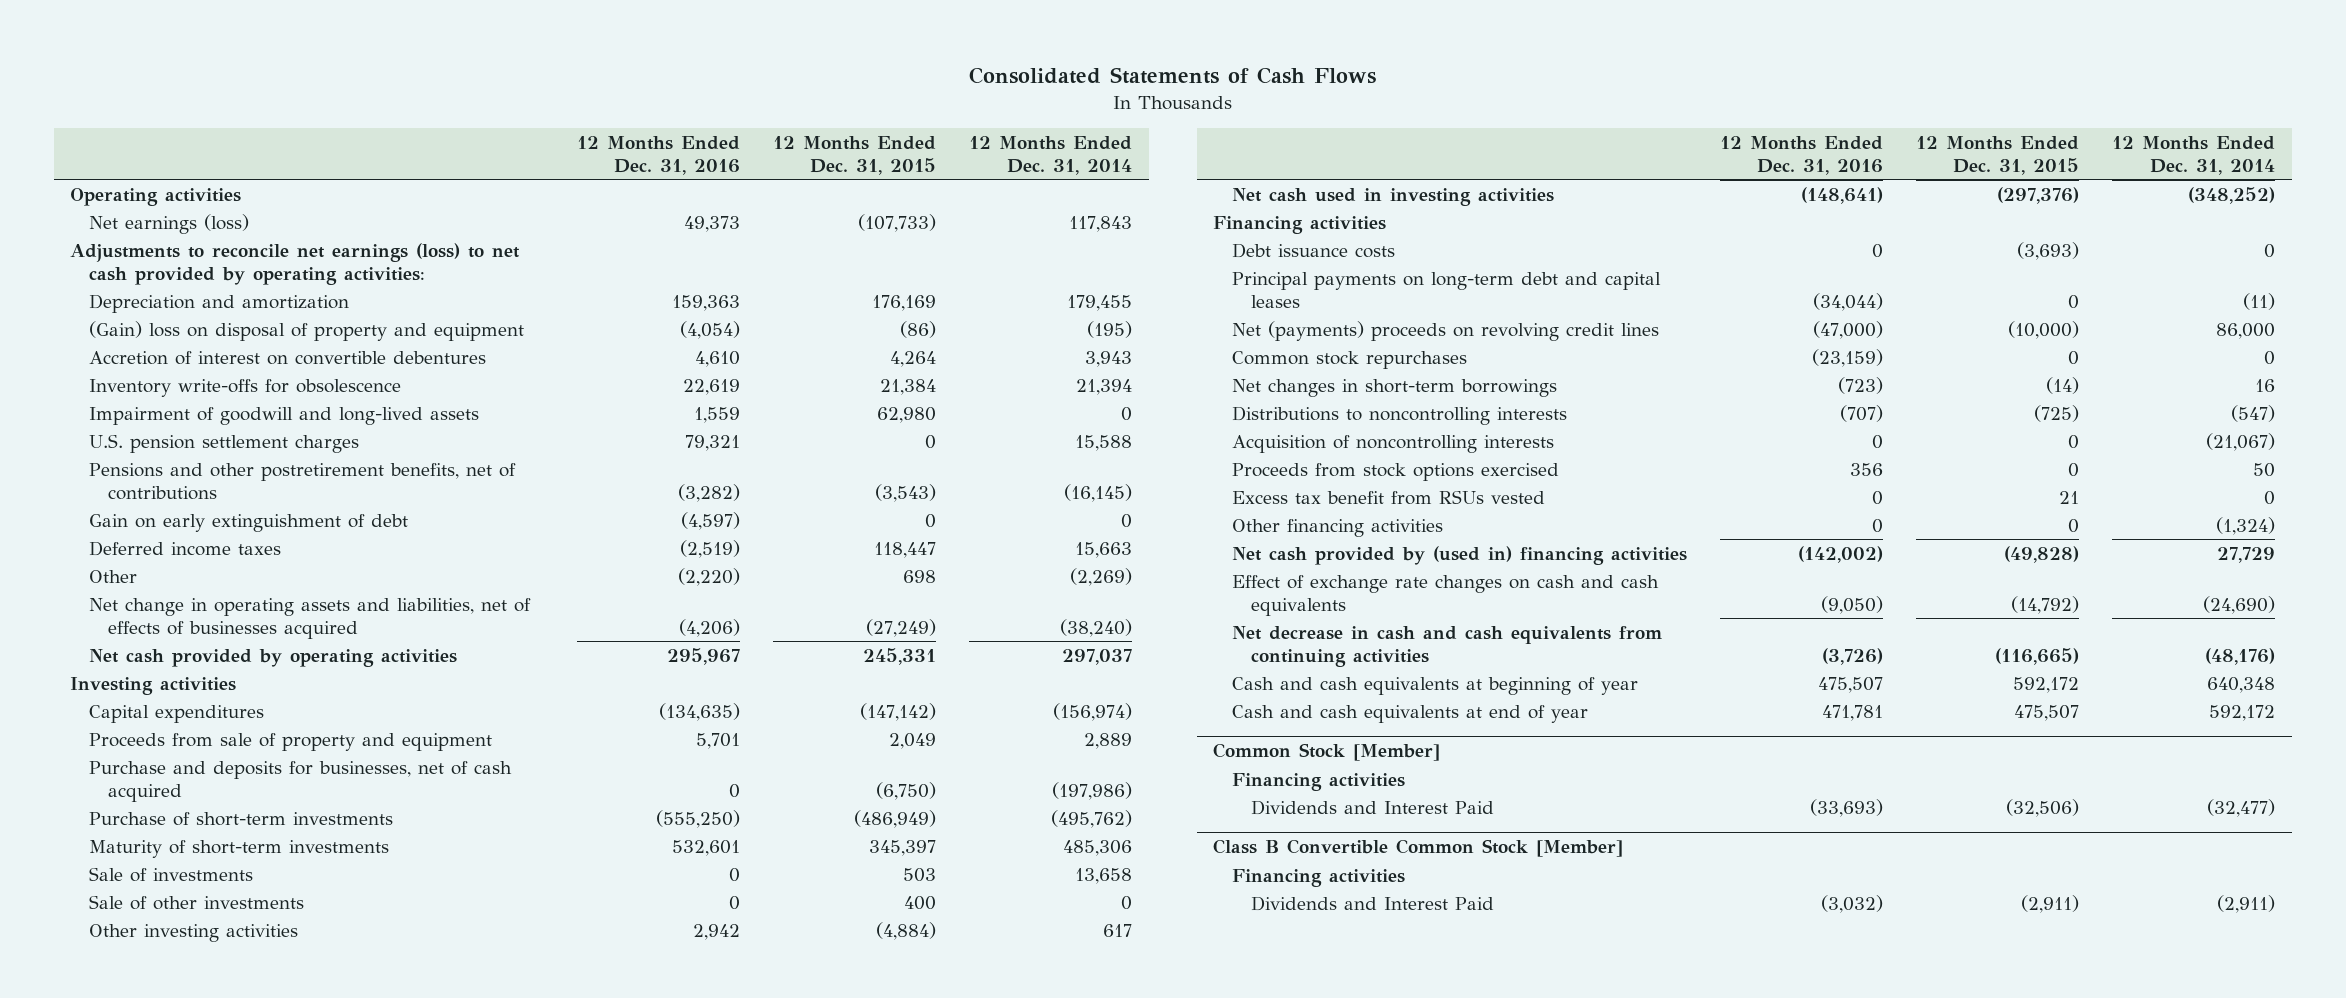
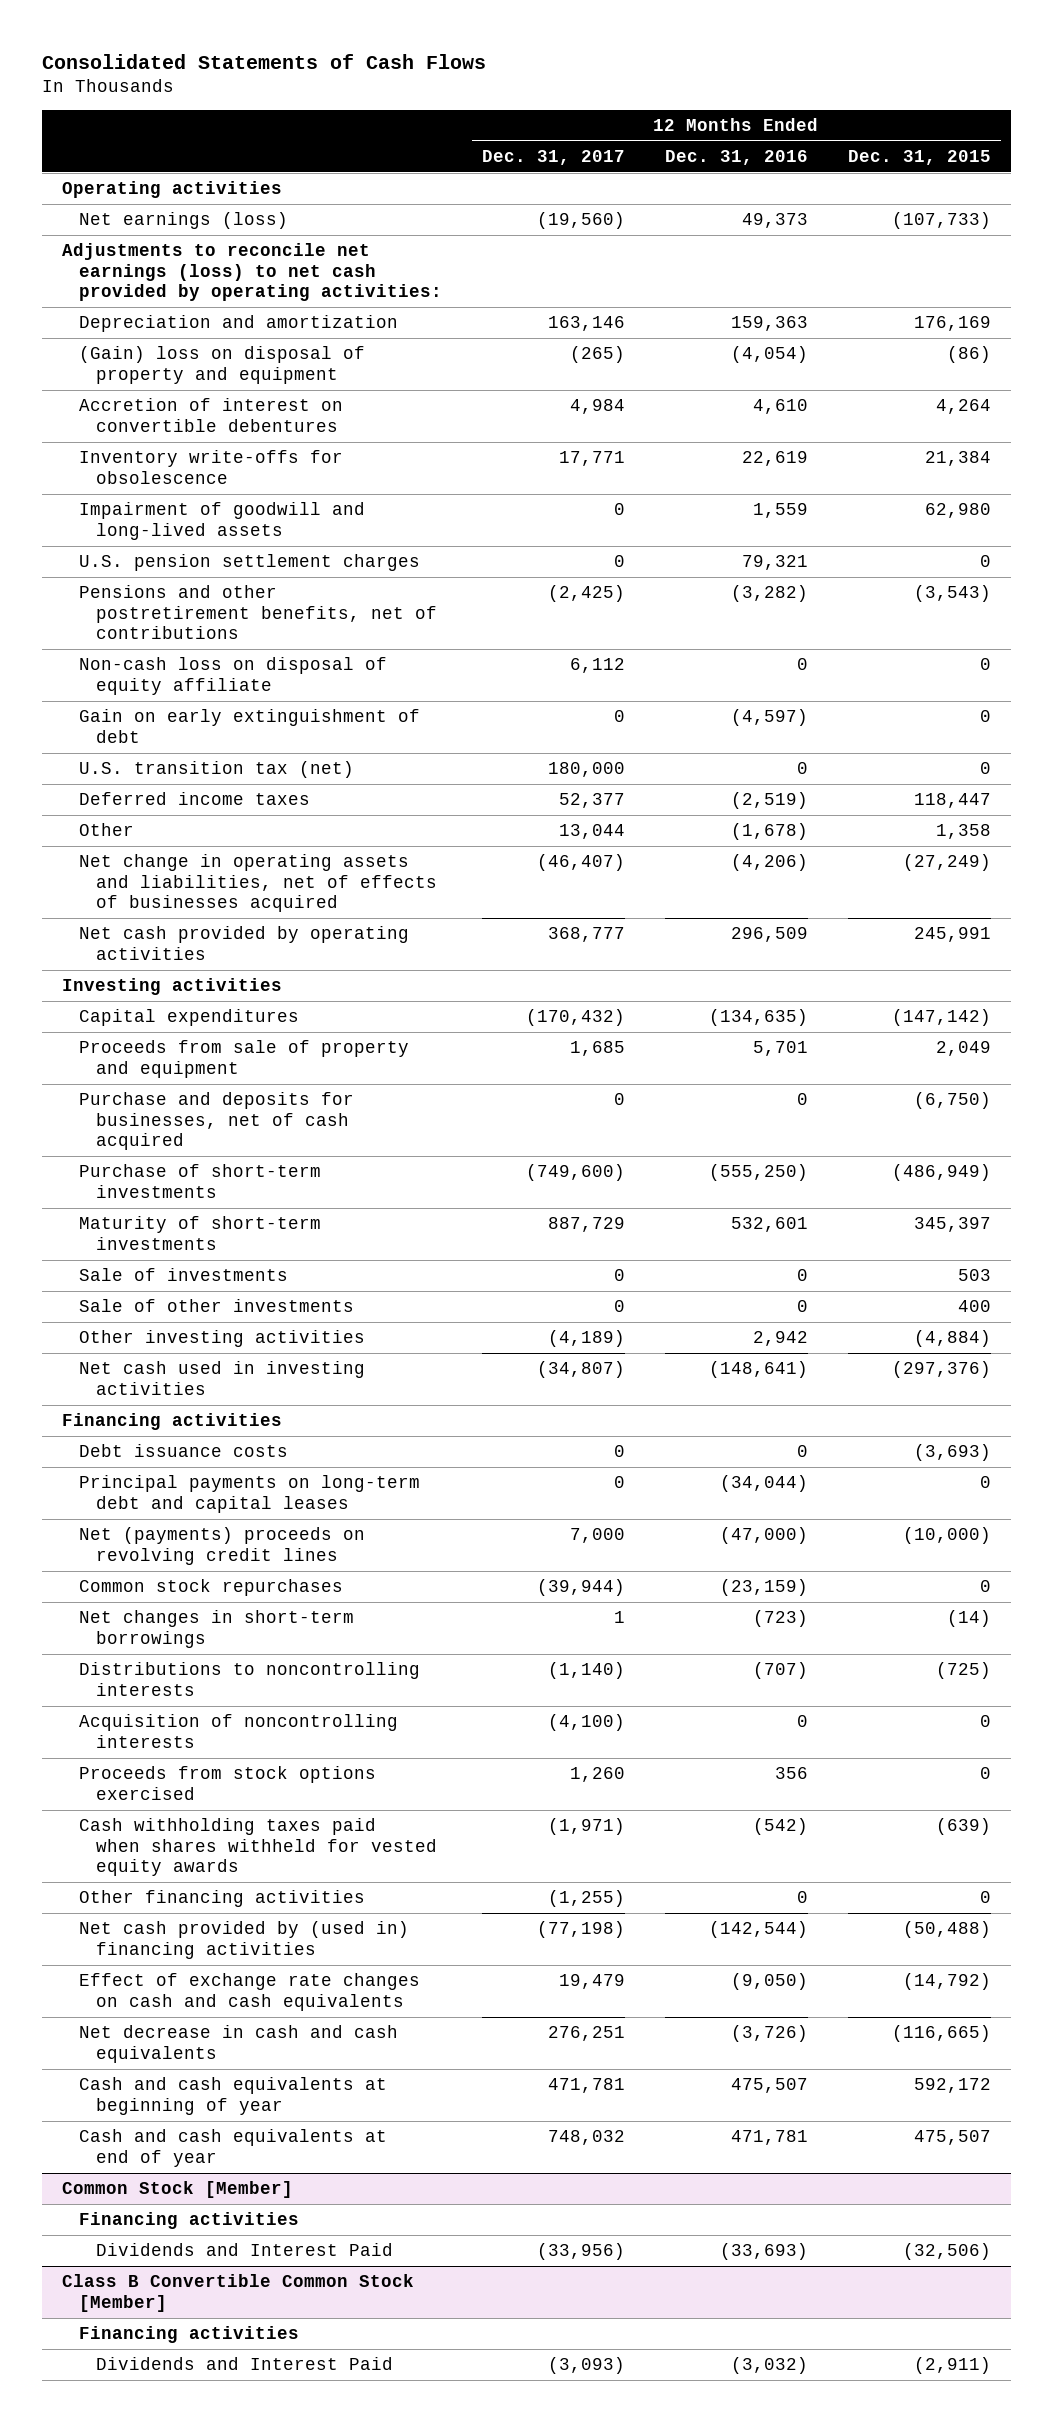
- | 12 Months Ended Dec. 31, 2016 | 12 Months Ended Dec. 31, 2015 | 12 Months Ended Dec. 31, 2014
+ | 12 Months Ended Dec. 31, 2017 | 12 Months Ended Dec. 31, 2016 | 12 Months Ended Dec. 31, 2015
+ Non-cash loss on disposal of equity affiliate | 6,112 | 0 | 0
+ U.S. transition tax (net) | 180,000 | 0 | 0
- Other | (2,220) | 698 | (2,269)
+ Other | 13,044 | (1,678) | 1,358
- Net cash provided by operating activities | 295,967 | 245,331 | 297,037
+ Net cash provided by operating activities | 368,777 | 296,509 | 245,991
- Excess tax benefit from RSUs vested | 0 | 21 | 0
+ Cash withholding taxes paid when shares withheld for vested equity awards | (1,971) | (542) | (639)
- Net cash provided by (used in) financing activities | (142,002) | (49,828) | 27,729
+ Net cash provided by (used in) financing activities | (77,198) | (142,544) | (50,488)
- Net decrease in cash and cash equivalents from continuing activities | (3,726) | (116,665) | (48,176)
+ Net decrease in cash and cash equivalents | 276,251 | (3,726) | (116,665)

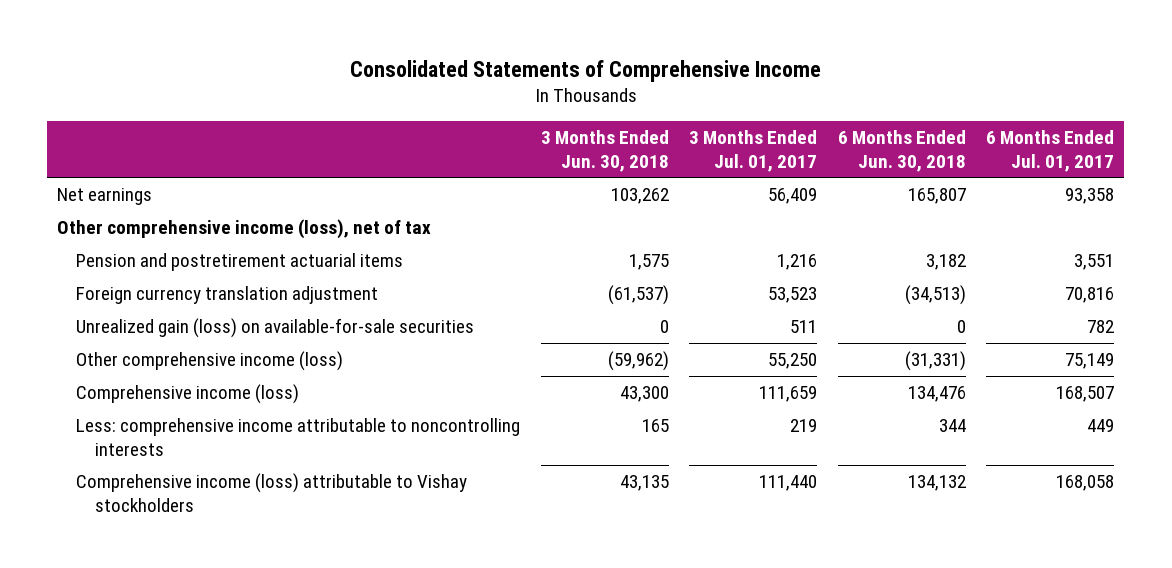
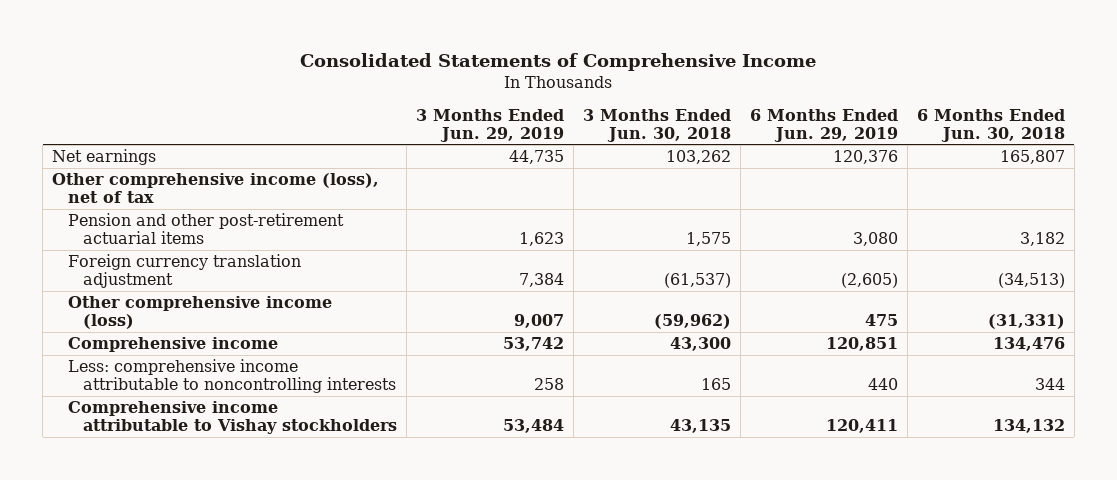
- | 3 Months Ended Jun. 30, 2018 | 3 Months Ended Jul. 01, 2017 | 6 Months Ended Jun. 30, 2018 | 6 Months Ended Jul. 01, 2017
+ | 3 Months Ended Jun. 29, 2019 | 3 Months Ended Jun. 30, 2018 | 6 Months Ended Jun. 29, 2019 | 6 Months Ended Jun. 30, 2018
- Pension and postretirement actuarial items | 1,575 | 1,216 | 3,182 | 3,551
+ Pension and other post-retirement actuarial items | 1,623 | 1,575 | 3,080 | 3,182
- Unrealized gain (loss) on available-for-sale securities | 0 | 511 | 0 | 782
- Comprehensive income (loss) | 43,300 | 111,659 | 134,476 | 168,507
+ Comprehensive income | 53,742 | 43,300 | 120,851 | 134,476
- Comprehensive income (loss) attributable to Vishay stockholders | 43,135 | 111,440 | 134,132 | 168,058
+ Comprehensive income attributable to Vishay stockholders | 53,484 | 43,135 | 120,411 | 134,132

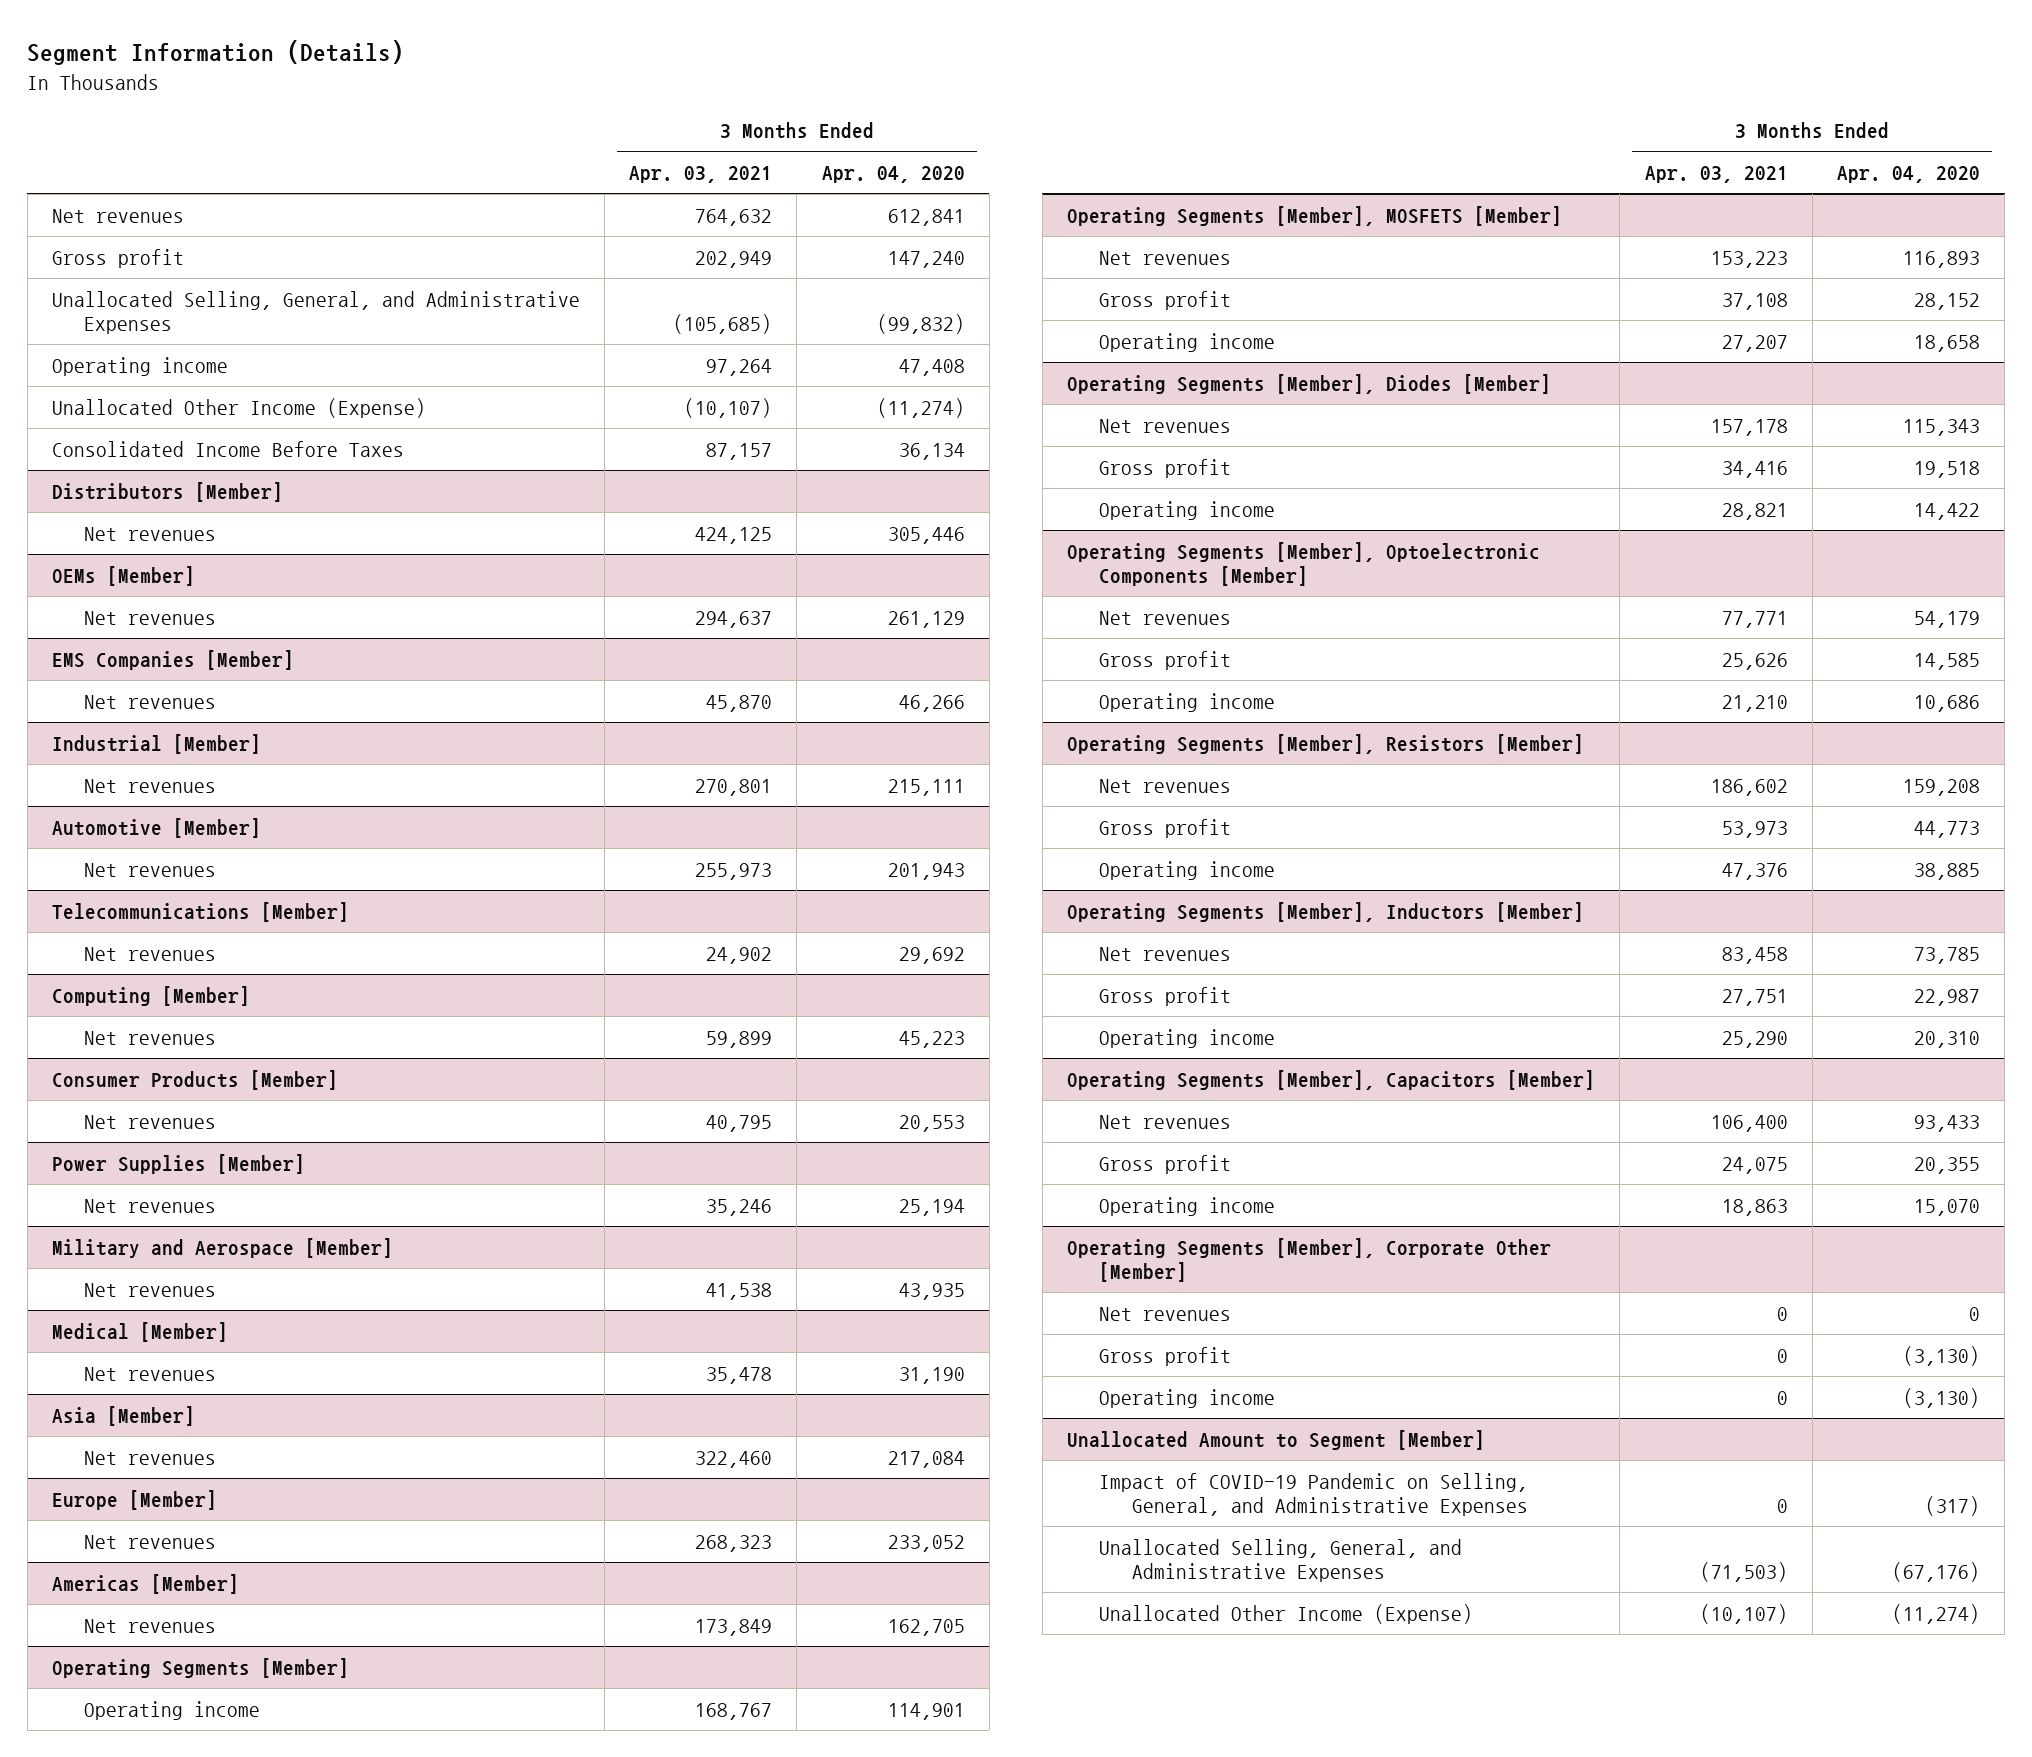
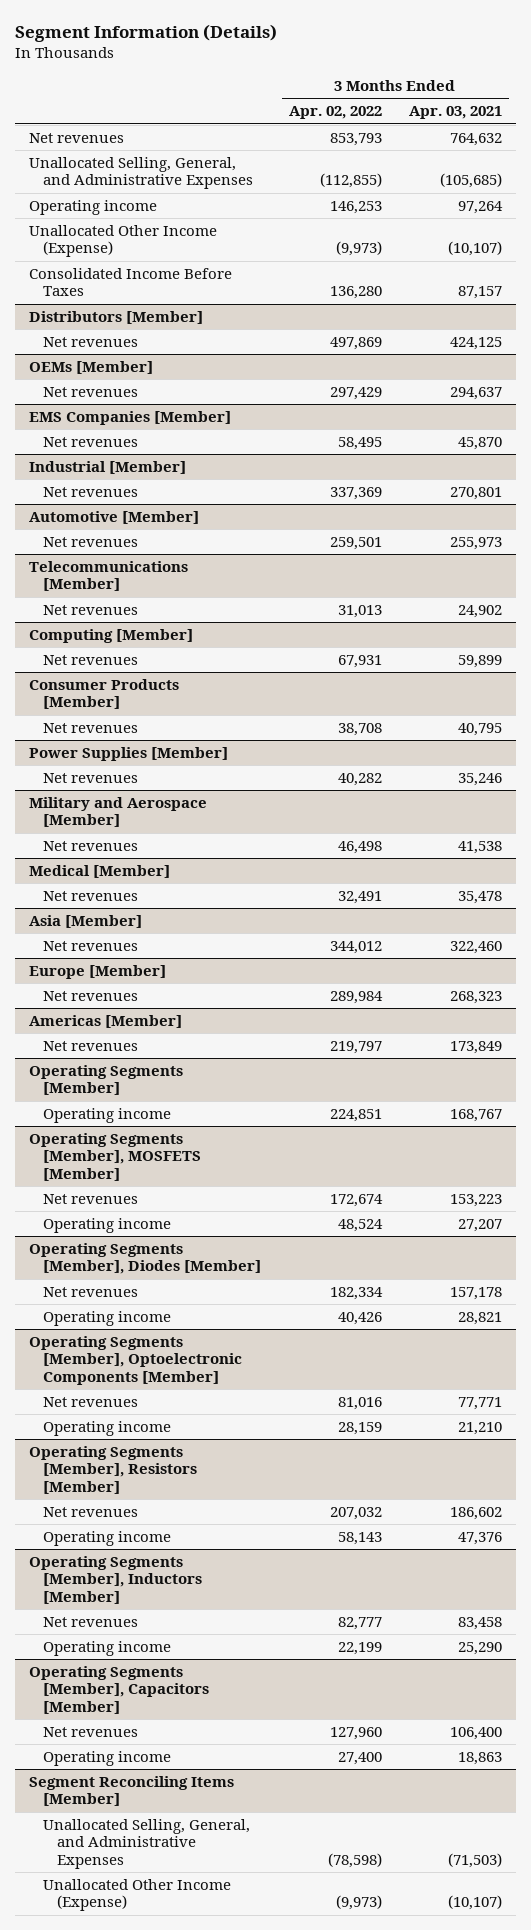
- | 3 Months Ended Apr. 03, 2021 | 3 Months Ended Apr. 04, 2020
+ | 3 Months Ended Apr. 02, 2022 | 3 Months Ended Apr. 03, 2021
- Gross profit | 202,949 | 147,240
@ Operating Segments [Member], MOSFETS [Member]
- Gross profit | 37,108 | 28,152
@ Operating Segments [Member], Diodes [Member]
- Gross profit | 34,416 | 19,518
@ Operating Segments [Member], Optoelectronic Components [Member]
- Gross profit | 25,626 | 14,585
@ Operating Segments [Member], Resistors [Member]
- Gross profit | 53,973 | 44,773
@ Operating Segments [Member], Inductors [Member]
- Gross profit | 27,751 | 22,987
@ Operating Segments [Member], Capacitors [Member]
- Gross profit | 24,075 | 20,355
- Operating Segments [Member], Corporate Other [Member]
- Net revenues | 0 | 0
- Gross profit | 0 | (3,130)
- Operating income | 0 | (3,130)
- Unallocated Amount to Segment [Member]
- Impact of COVID-19 Pandemic on Selling, General, and Administrative Expenses | 0 | (317)
+ Segment Reconciling Items [Member]

